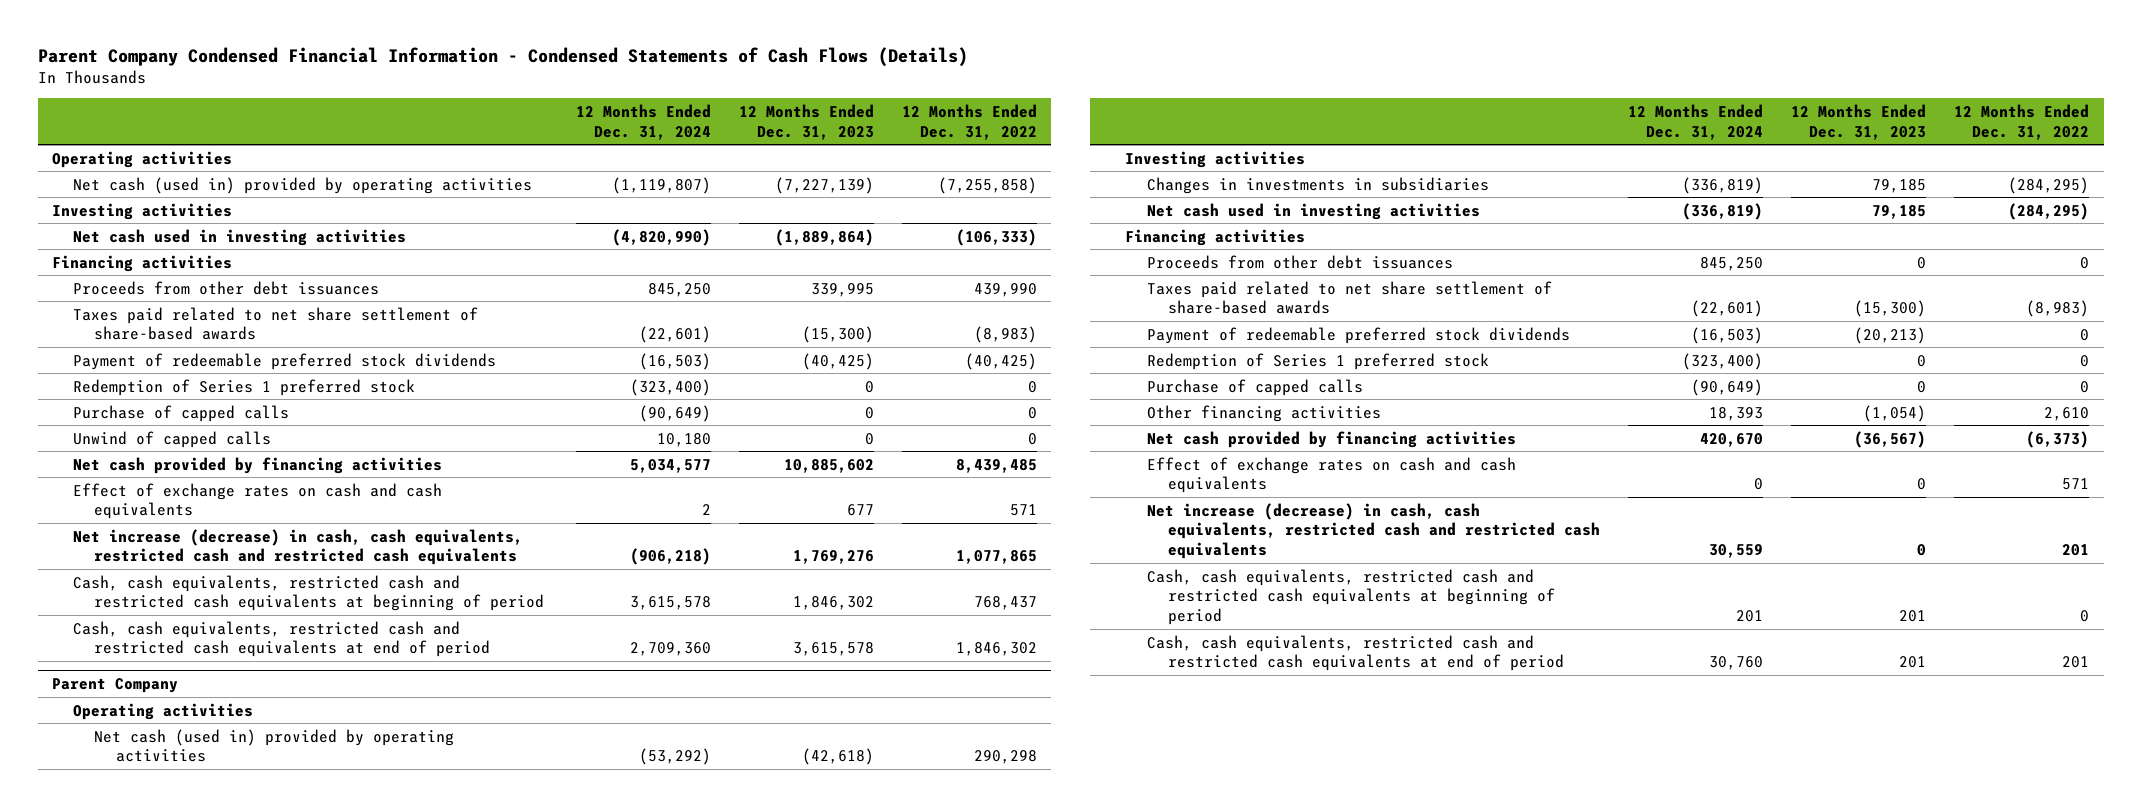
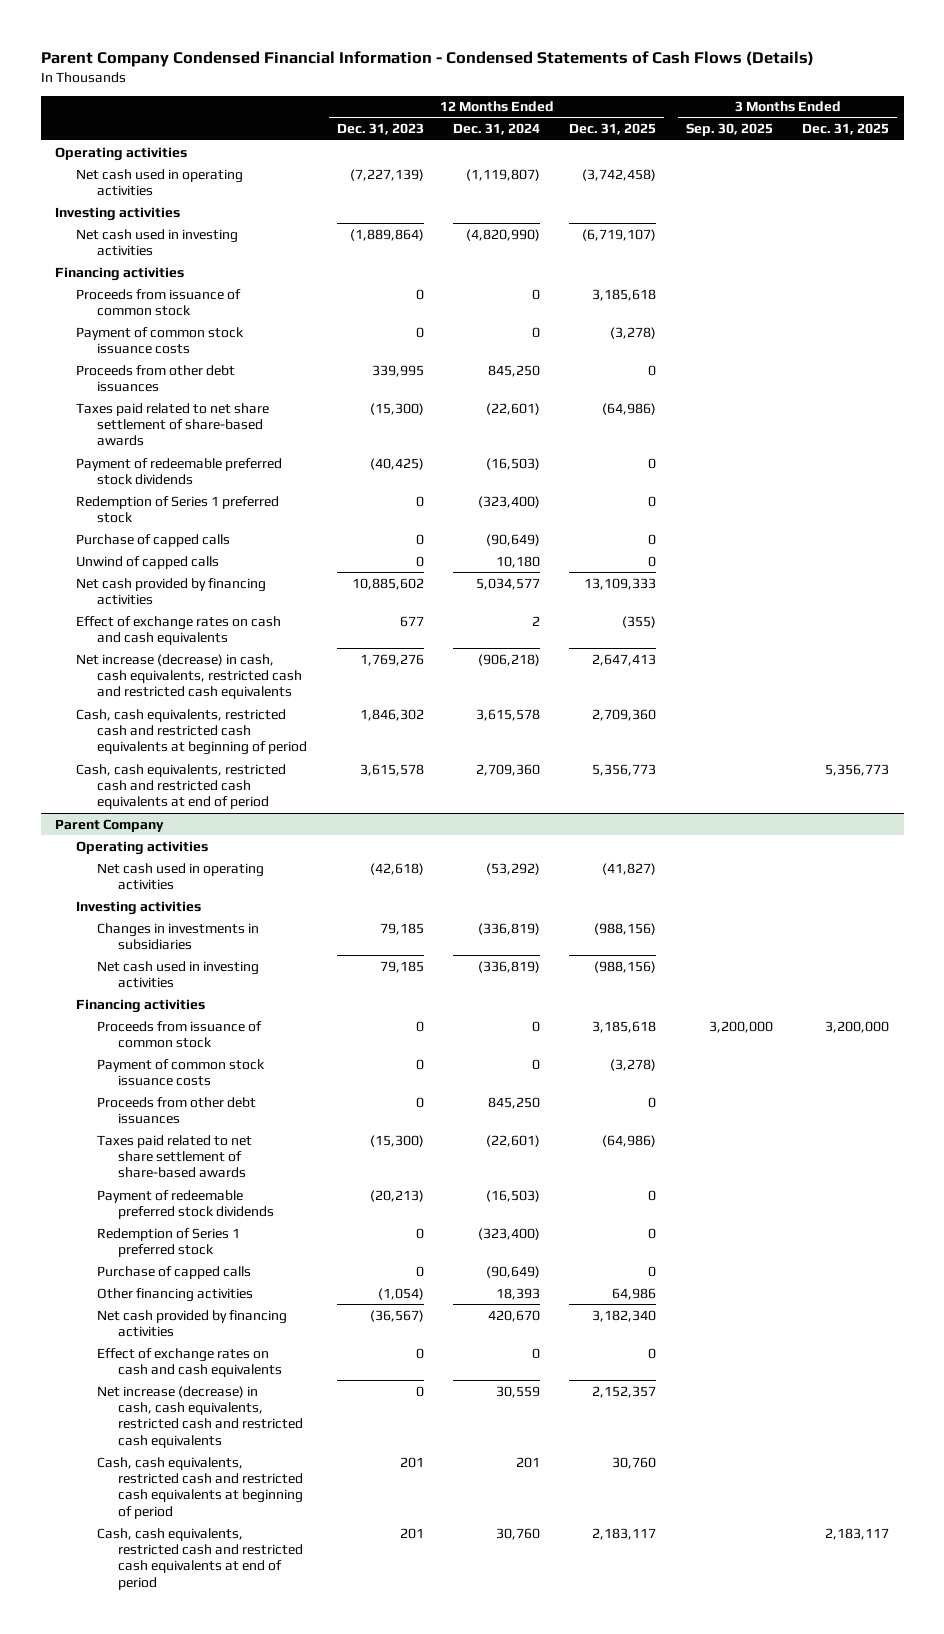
- | 12 Months Ended Dec. 31, 2024 | 12 Months Ended Dec. 31, 2023 | 12 Months Ended Dec. 31, 2022
+ | 12 Months Ended Dec. 31, 2023 | 12 Months Ended Dec. 31, 2024 | 12 Months Ended Dec. 31, 2025 | 3 Months Ended Sep. 30, 2025 | 3 Months Ended Dec. 31, 2025
- Net cash (used in) provided by operating activities | (1,119,807) | (7,227,139) | (7,255,858)
+ Net cash used in operating activities | (7,227,139) | (1,119,807) | (3,742,458) | |
+ Proceeds from issuance of common stock | 0 | 0 | 3,185,618 | |
+ Payment of common stock issuance costs | 0 | 0 | (3,278) | |
@ Parent Company
- Net cash (used in) provided by operating activities | (53,292) | (42,618) | 290,298
+ Net cash used in operating activities | (42,618) | (53,292) | (41,827) | |
+ Proceeds from issuance of common stock | 0 | 0 | 3,185,618 | 3,200,000 | 3,200,000
+ Payment of common stock issuance costs | 0 | 0 | (3,278) | |

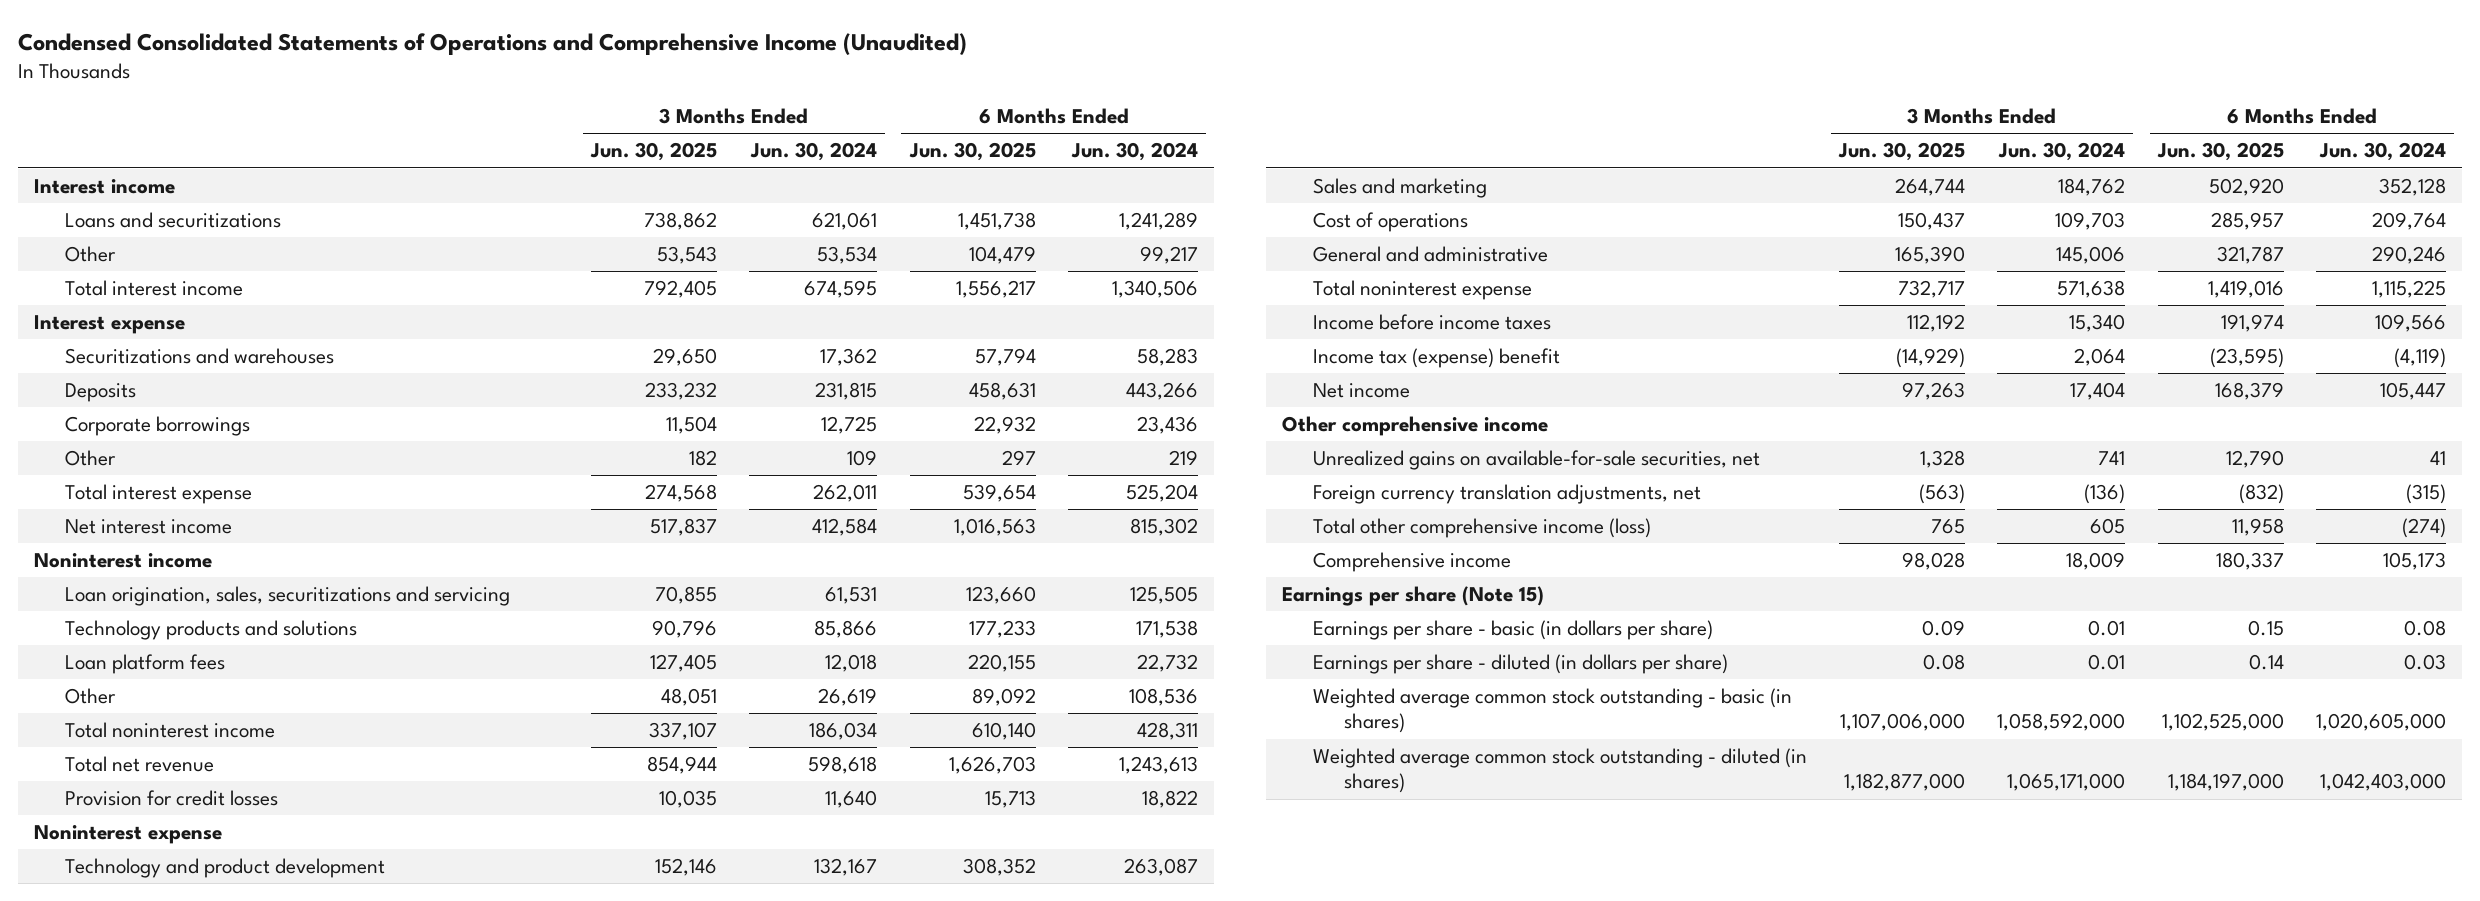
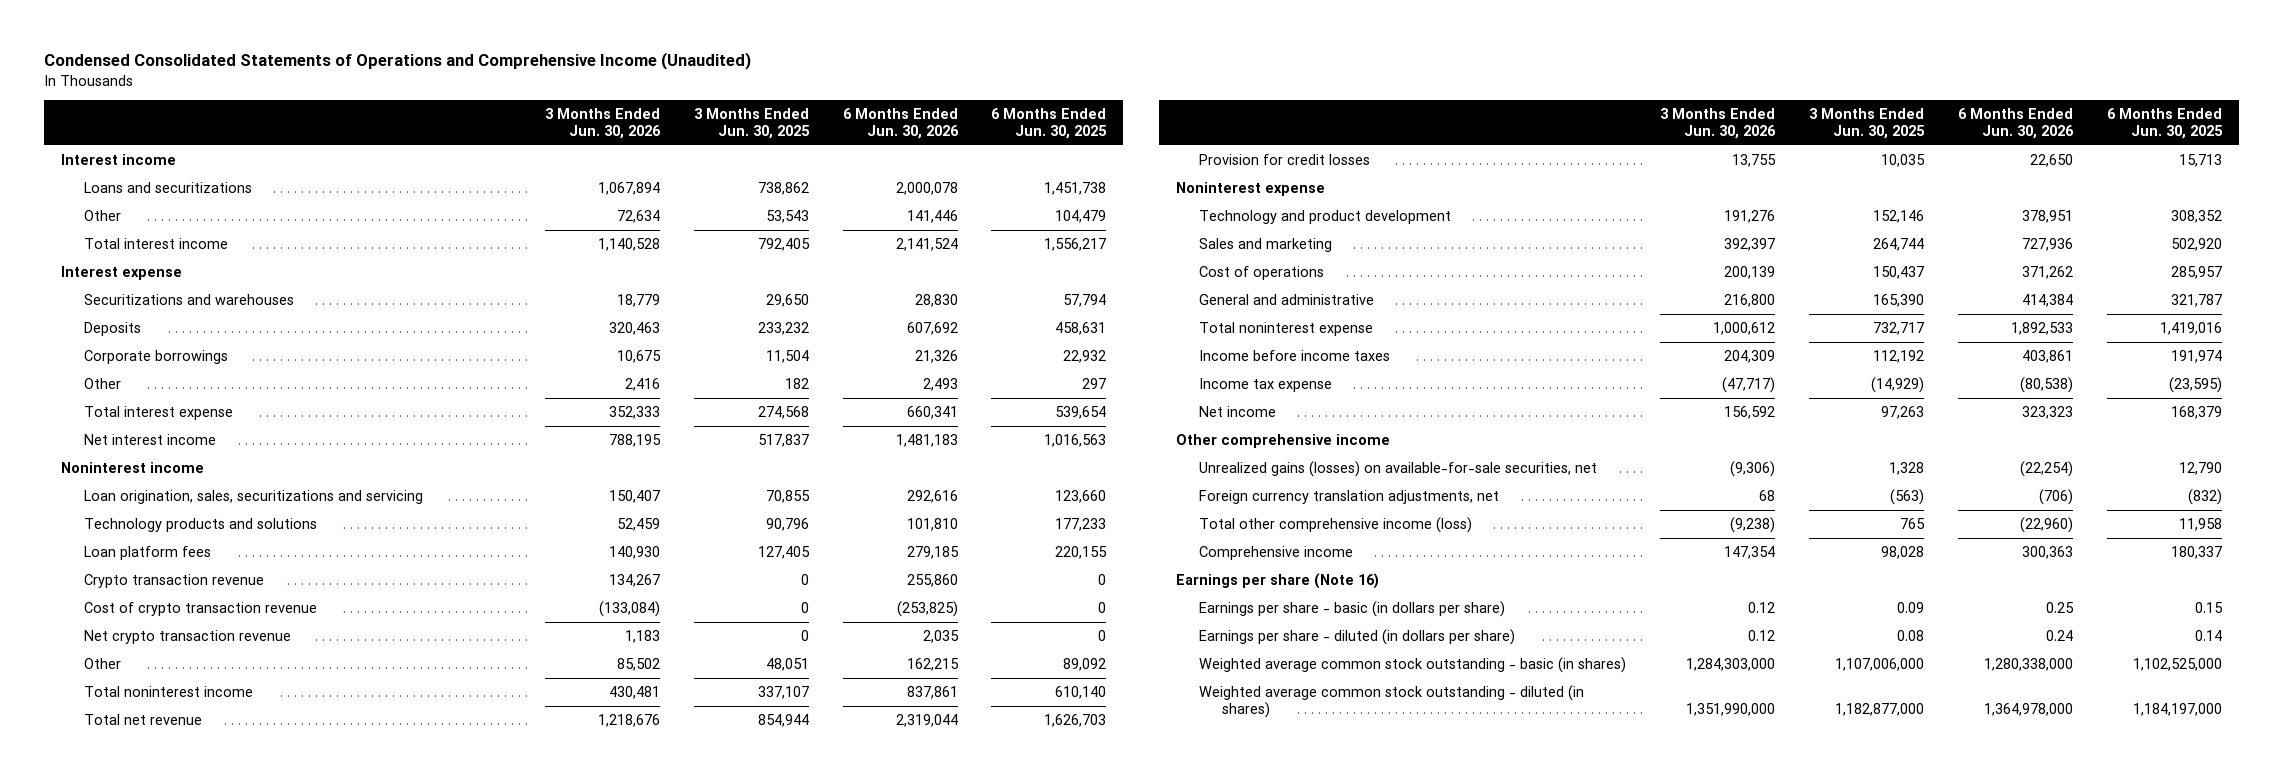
- | 3 Months Ended Jun. 30, 2025 | 3 Months Ended Jun. 30, 2024 | 6 Months Ended Jun. 30, 2025 | 6 Months Ended Jun. 30, 2024
+ | 3 Months Ended Jun. 30, 2026 | 3 Months Ended Jun. 30, 2025 | 6 Months Ended Jun. 30, 2026 | 6 Months Ended Jun. 30, 2025
+ Crypto transaction revenue | 134,267 | 0 | 255,860 | 0
+ Cost of crypto transaction revenue | (133,084) | 0 | (253,825) | 0
+ Net crypto transaction revenue | 1,183 | 0 | 2,035 | 0
- Income tax (expense) benefit | (14,929) | 2,064 | (23,595) | (4,119)
+ Income tax expense | (47,717) | (14,929) | (80,538) | (23,595)
- Unrealized gains on available-for-sale securities, net | 1,328 | 741 | 12,790 | 41
+ Unrealized gains (losses) on available-for-sale securities, net | (9,306) | 1,328 | (22,254) | 12,790
- Earnings per share (Note 15)
+ Earnings per share (Note 16)

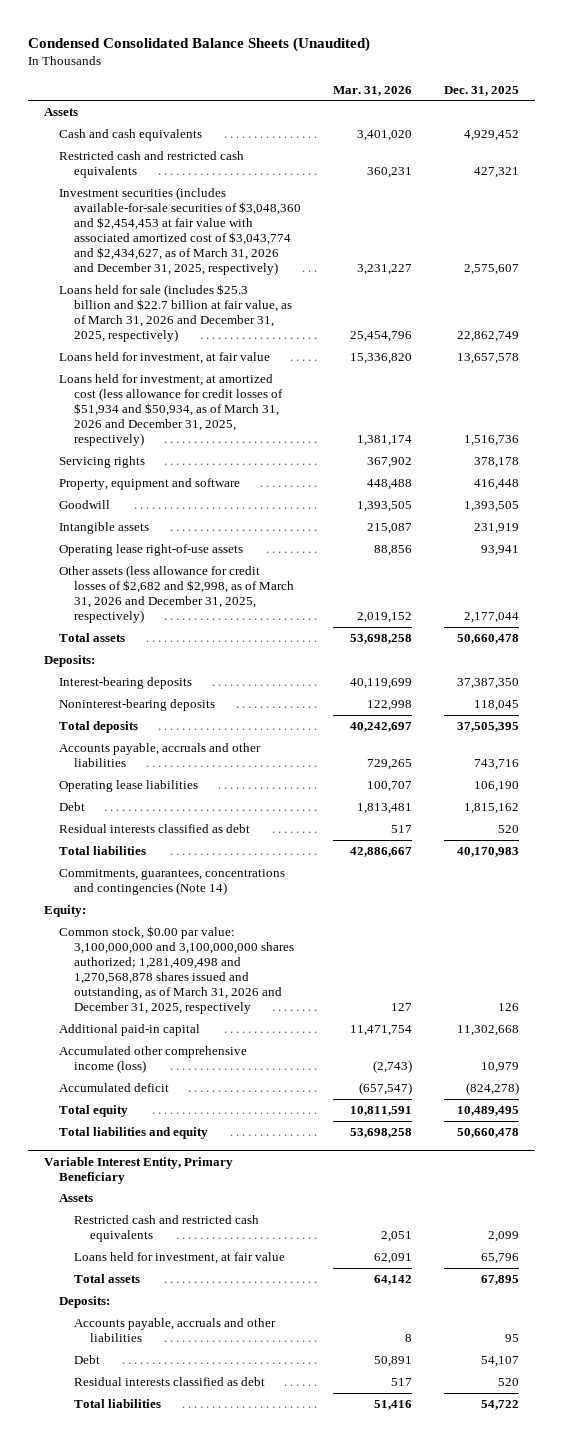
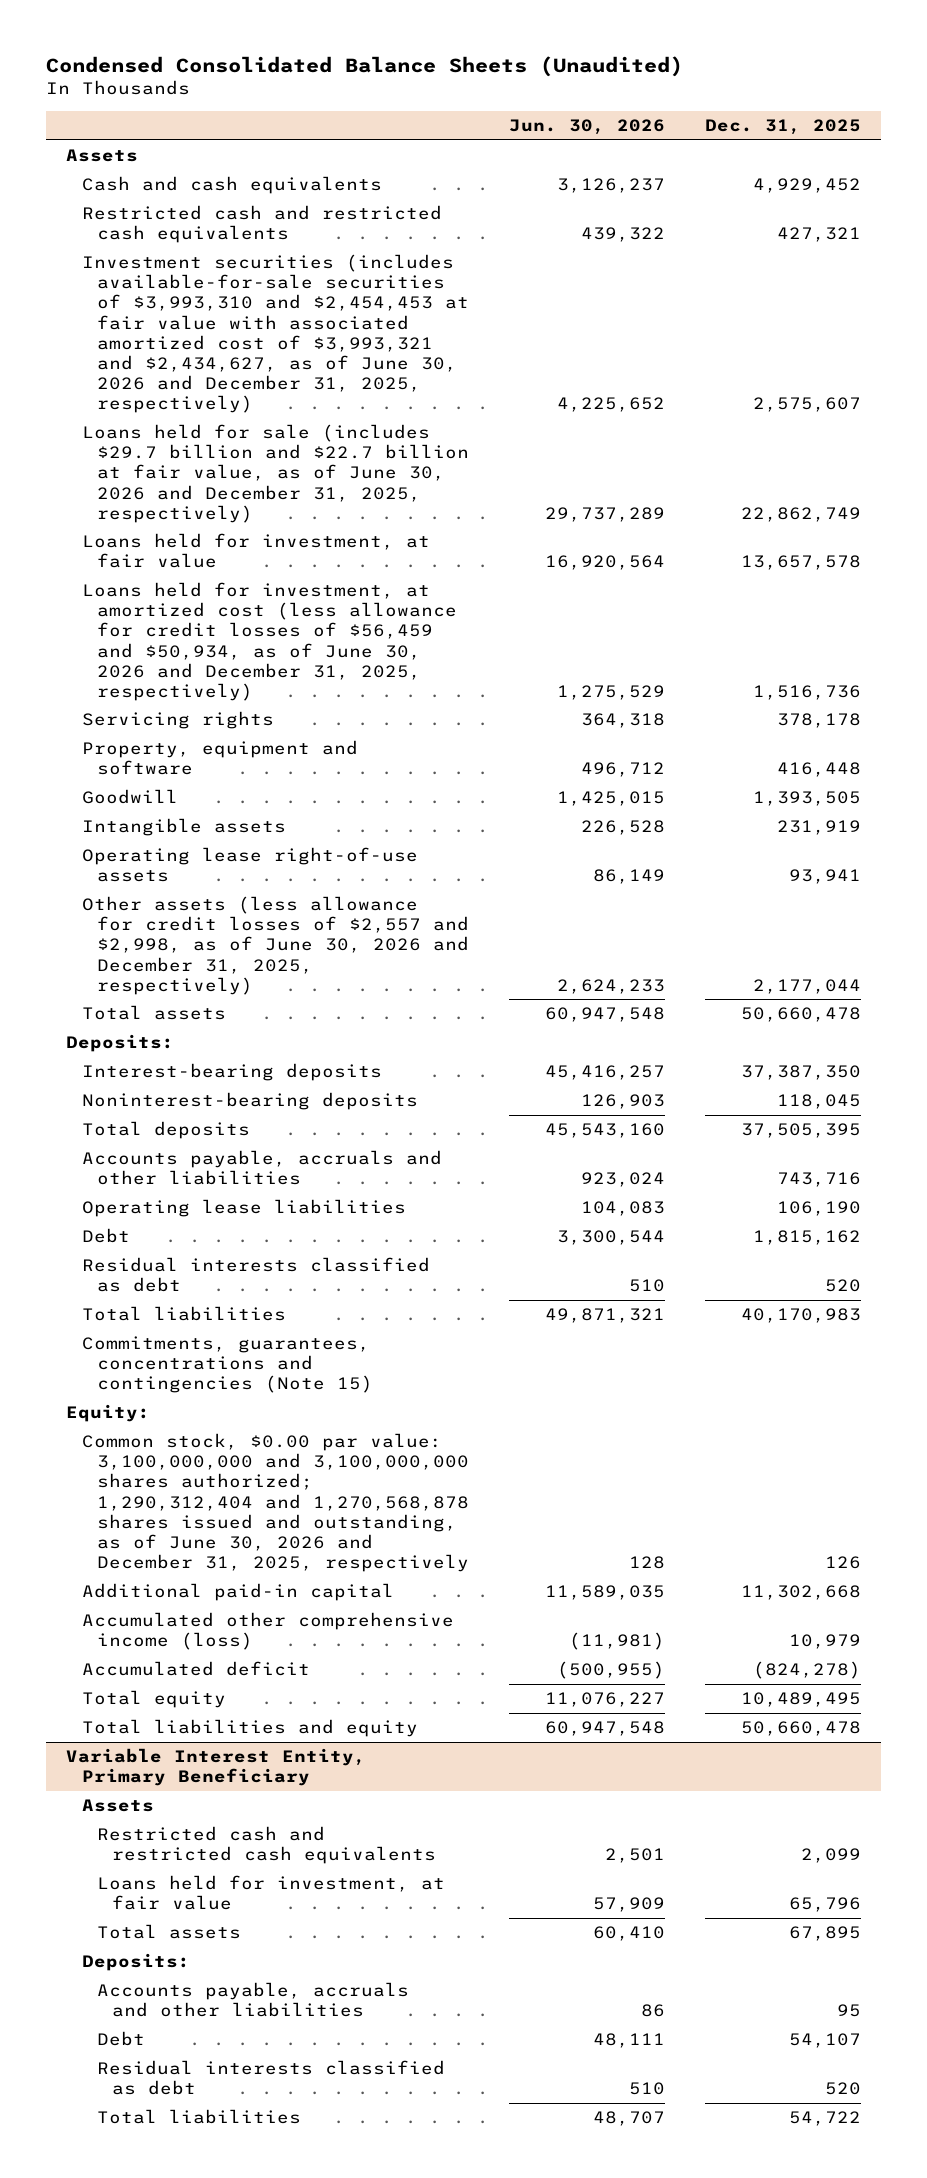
- | Mar. 31, 2026 | Dec. 31, 2025
+ | Jun. 30, 2026 | Dec. 31, 2025
- Investment securities (includes available-for-sale securities of $3,048,360 and $2,454,453 at fair value with associated amortized cost of $3,043,774 and $2,434,627, as of March 31, 2026 and December 31, 2025, respectively) | 3,231,227 | 2,575,607
- Loans held for sale (includes $25.3 billion and $22.7 billion at fair value, as of March 31, 2026 and December 31, 2025, respectively) | 25,454,796 | 22,862,749
+ Investment securities (includes available-for-sale securities of $3,993,310 and $2,454,453 at fair value with associated amortized cost of $3,993,321 and $2,434,627, as of June 30, 2026 and December 31, 2025, respectively) | 4,225,652 | 2,575,607
+ Loans held for sale (includes $29.7 billion and $22.7 billion at fair value, as of June 30, 2026 and December 31, 2025, respectively) | 29,737,289 | 22,862,749
- Loans held for investment, at amortized cost (less allowance for credit losses of $51,934 and $50,934, as of March 31, 2026 and December 31, 2025, respectively) | 1,381,174 | 1,516,736
+ Loans held for investment, at amortized cost (less allowance for credit losses of $56,459 and $50,934, as of June 30, 2026 and December 31, 2025, respectively) | 1,275,529 | 1,516,736
- Other assets (less allowance for credit losses of $2,682 and $2,998, as of March 31, 2026 and December 31, 2025, respectively) | 2,019,152 | 2,177,044
+ Other assets (less allowance for credit losses of $2,557 and $2,998, as of June 30, 2026 and December 31, 2025, respectively) | 2,624,233 | 2,177,044
- Commitments, guarantees, concentrations and contingencies (Note 14)
+ Commitments, guarantees, concentrations and contingencies (Note 15)
- Common stock, $0.00 par value: 3,100,000,000 and 3,100,000,000 shares authorized; 1,281,409,498 and 1,270,568,878 shares issued and outstanding, as of March 31, 2026 and December 31, 2025, respectively | 127 | 126
+ Common stock, $0.00 par value: 3,100,000,000 and 3,100,000,000 shares authorized; 1,290,312,404 and 1,270,568,878 shares issued and outstanding, as of June 30, 2026 and December 31, 2025, respectively | 128 | 126

